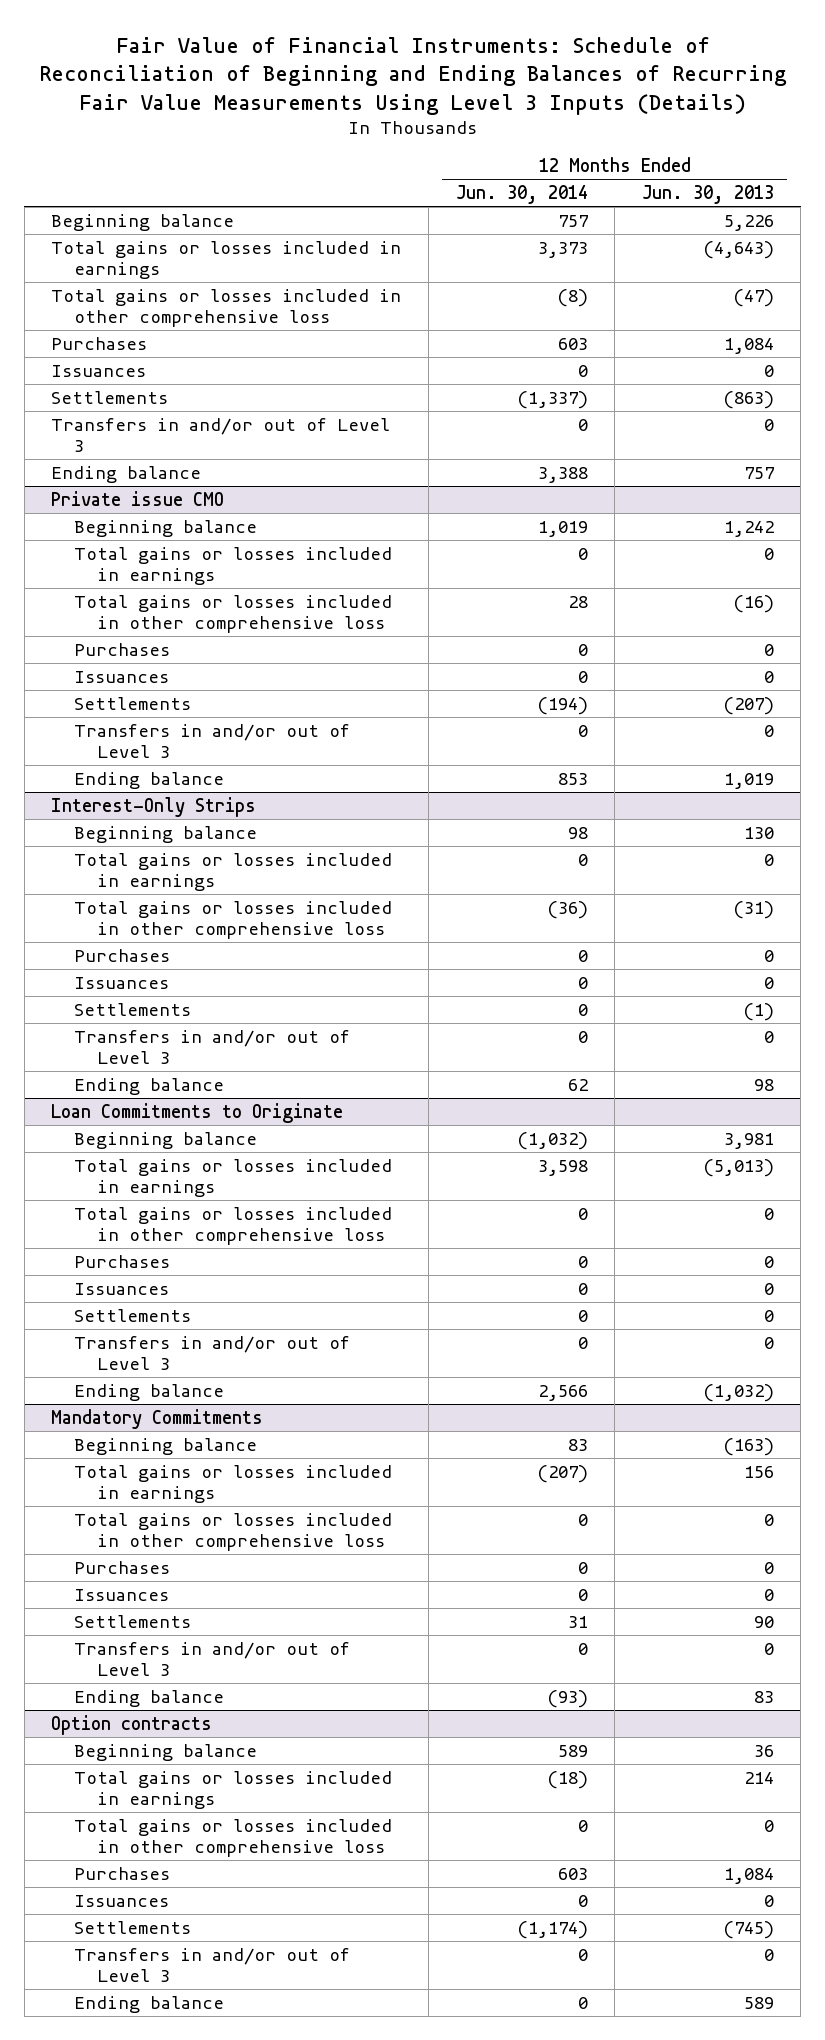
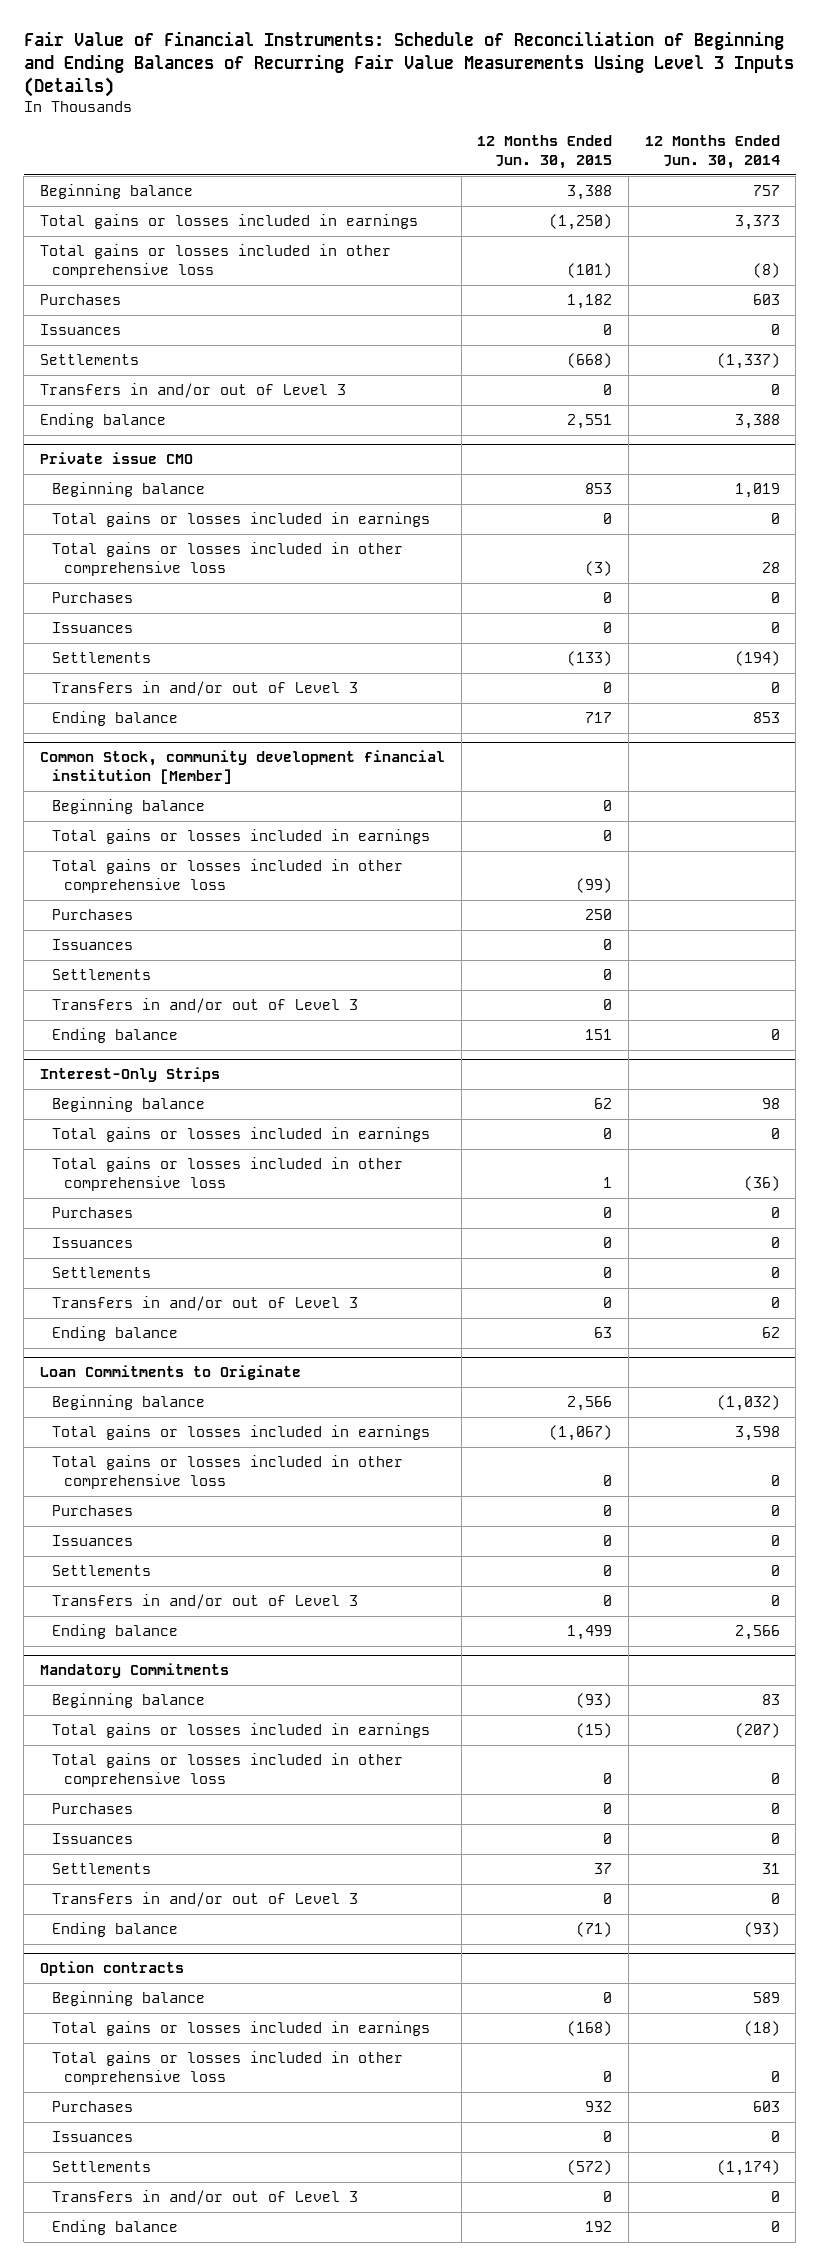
- | 12 Months Ended Jun. 30, 2014 | 12 Months Ended Jun. 30, 2013
+ | 12 Months Ended Jun. 30, 2015 | 12 Months Ended Jun. 30, 2014
+ Common Stock, community development financial institution [Member]
+ Beginning balance | 0 |
+ Total gains or losses included in earnings | 0 |
+ Total gains or losses included in other comprehensive loss | (99) |
+ Purchases | 250 |
+ Issuances | 0 |
+ Settlements | 0 |
+ Transfers in and/or out of Level 3 | 0 |
+ Ending balance | 151 | 0

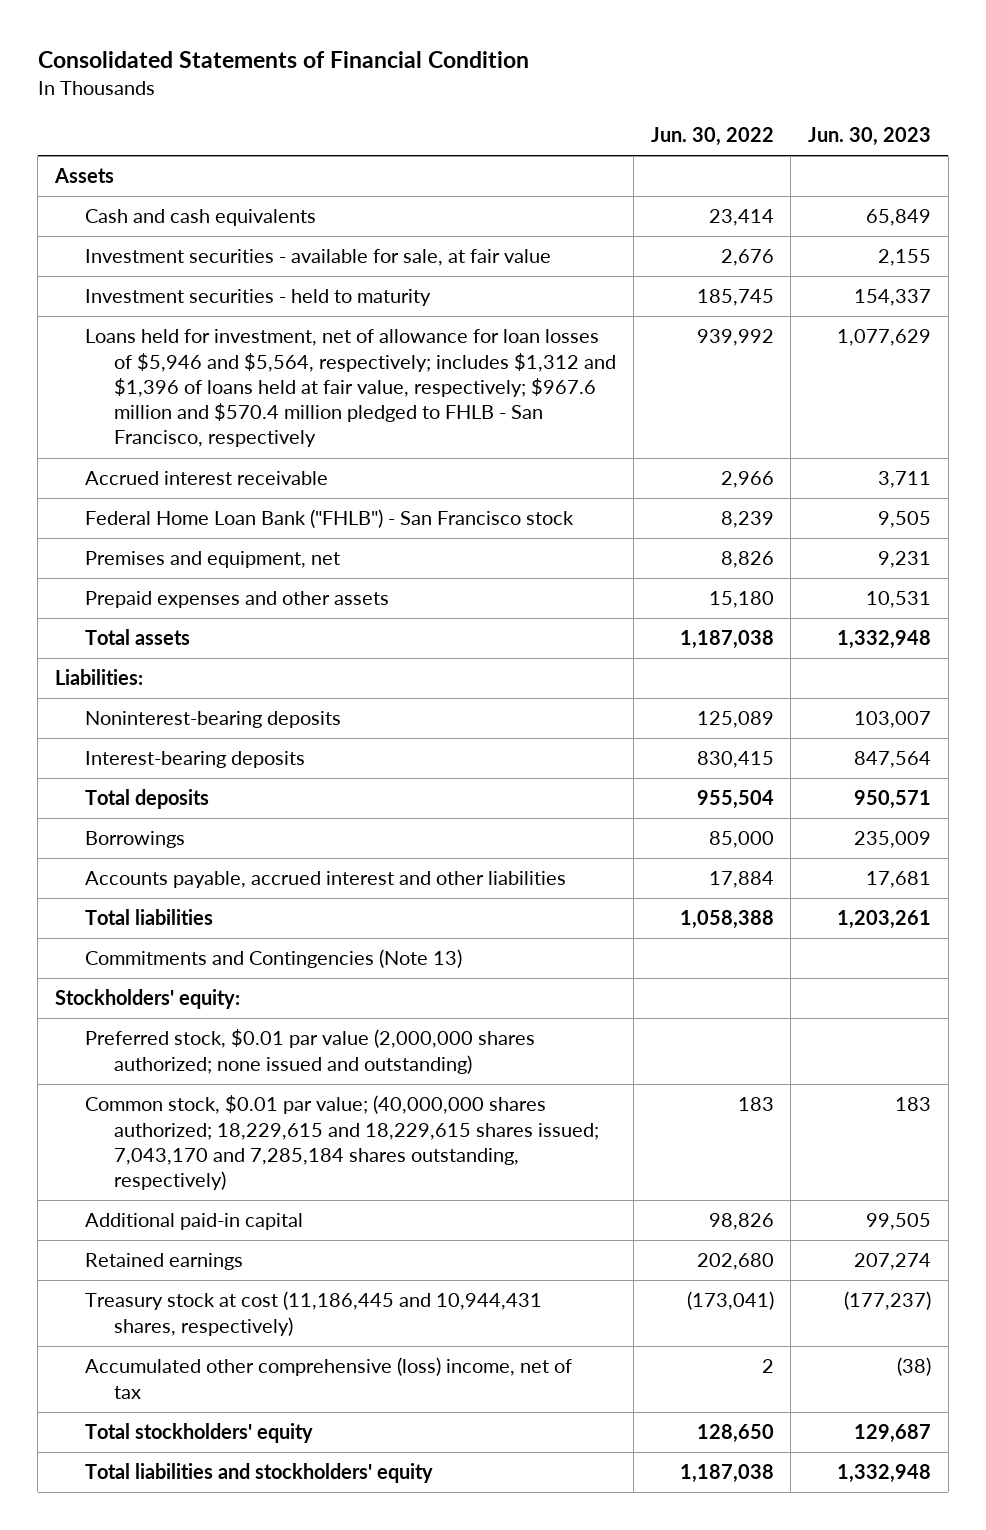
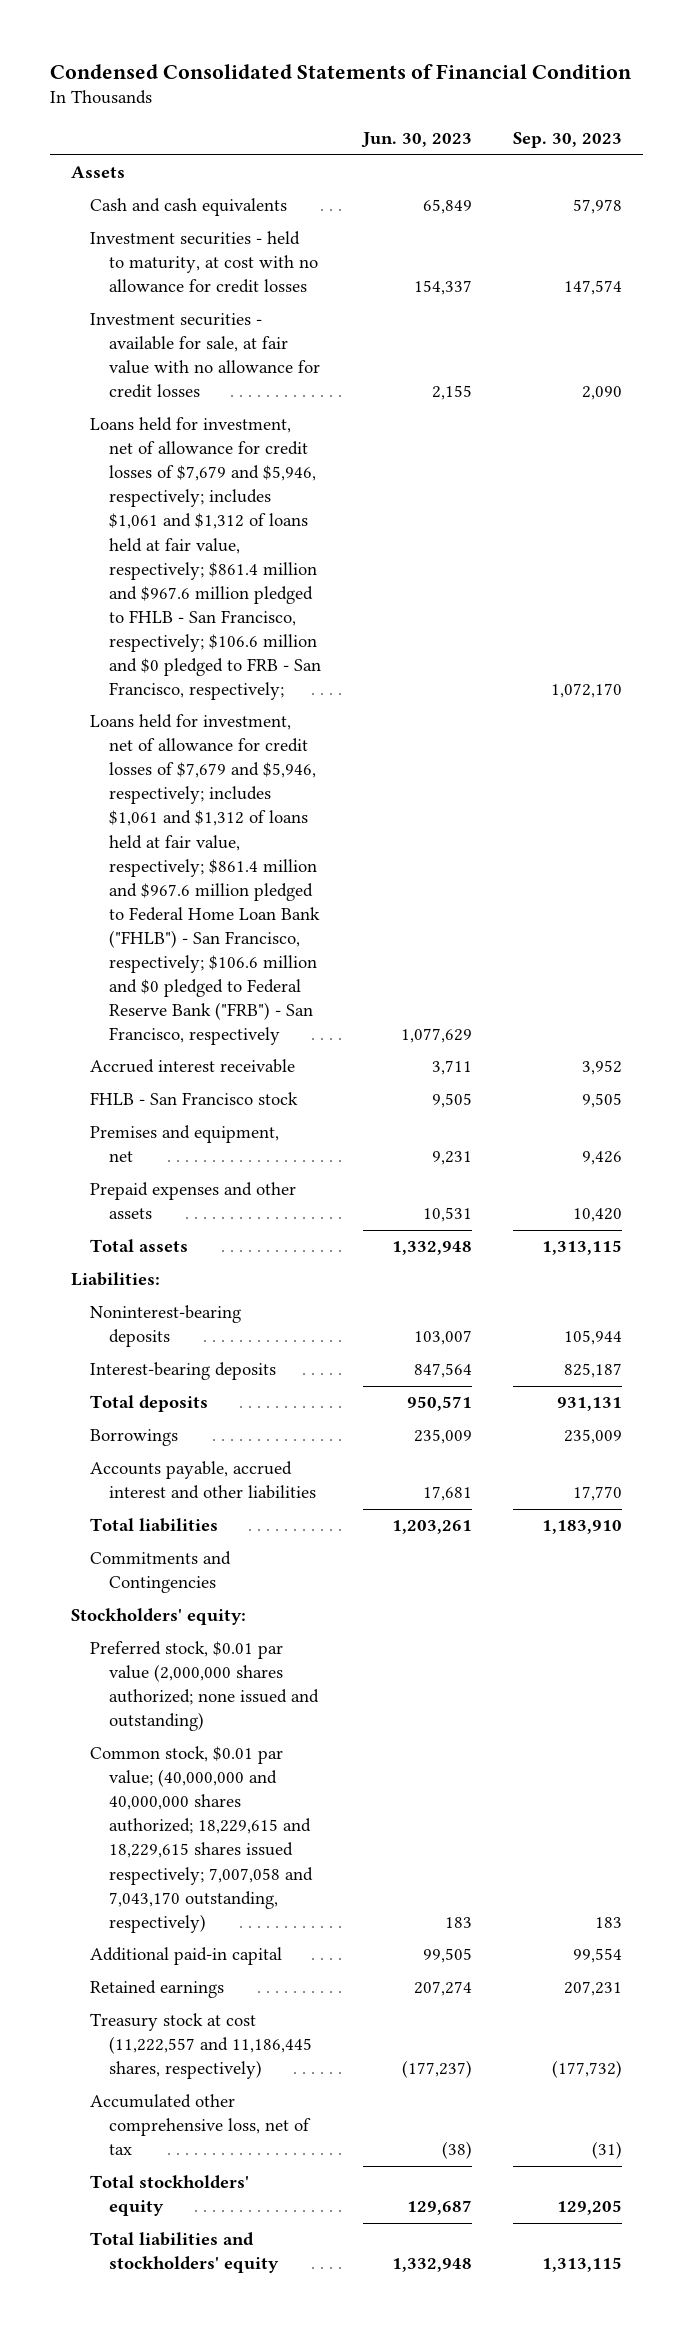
- Consolidated Statements of Financial Condition
+ Condensed Consolidated Statements of Financial Condition
- | Jun. 30, 2022 | Jun. 30, 2023
+ | Jun. 30, 2023 | Sep. 30, 2023
- Investment securities - available for sale, at fair value | 2,676 | 2,155
- Investment securities - held to maturity | 185,745 | 154,337
- Loans held for investment, net of allowance for loan losses of $5,946 and $5,564, respectively; includes $1,312 and $1,396 of loans held at fair value, respectively; $967.6 million and $570.4 million pledged to FHLB - San Francisco, respectively | 939,992 | 1,077,629
+ Investment securities - held to maturity, at cost with no allowance for credit losses | 154,337 | 147,574
+ Investment securities - available for sale, at fair value with no allowance for credit losses | 2,155 | 2,090
+ Loans held for investment, net of allowance for credit losses of $7,679 and $5,946, respectively; includes $1,061 and $1,312 of loans held at fair value, respectively; $861.4 million and $967.6 million pledged to FHLB - San Francisco, respectively; $106.6 million and $0 pledged to FRB - San Francisco, respectively; | | 1,072,170
+ Loans held for investment, net of allowance for credit losses of $7,679 and $5,946, respectively; includes $1,061 and $1,312 of loans held at fair value, respectively; $861.4 million and $967.6 million pledged to Federal Home Loan Bank ("FHLB") - San Francisco, respectively; $106.6 million and $0 pledged to Federal Reserve Bank ("FRB") - San Francisco, respectively | 1,077,629 |
- Federal Home Loan Bank ("FHLB") - San Francisco stock | 8,239 | 9,505
+ FHLB - San Francisco stock | 9,505 | 9,505
- Commitments and Contingencies (Note 13)
+ Commitments and Contingencies
- Common stock, $0.01 par value; (40,000,000 shares authorized; 18,229,615 and 18,229,615 shares issued; 7,043,170 and 7,285,184 shares outstanding, respectively) | 183 | 183
+ Common stock, $0.01 par value; (40,000,000 and 40,000,000 shares authorized; 18,229,615 and 18,229,615 shares issued respectively; 7,007,058 and 7,043,170 outstanding, respectively) | 183 | 183
- Treasury stock at cost (11,186,445 and 10,944,431 shares, respectively) | (173,041) | (177,237)
- Accumulated other comprehensive (loss) income, net of tax | 2 | (38)
+ Treasury stock at cost (11,222,557 and 11,186,445 shares, respectively) | (177,237) | (177,732)
+ Accumulated other comprehensive loss, net of tax | (38) | (31)

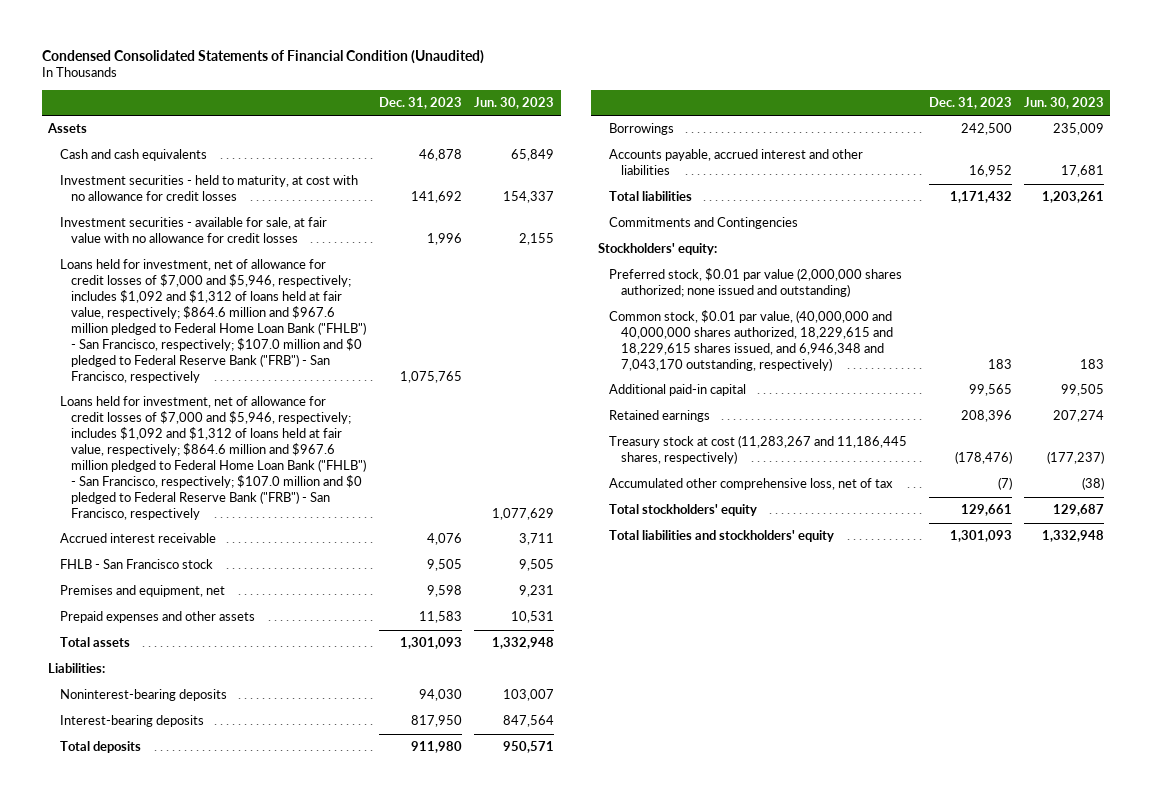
- Condensed Consolidated Statements of Financial Condition
+ Condensed Consolidated Statements of Financial Condition (Unaudited)
- | Jun. 30, 2023 | Sep. 30, 2023
+ | Dec. 31, 2023 | Jun. 30, 2023
- Loans held for investment, net of allowance for credit losses of $7,679 and $5,946, respectively; includes $1,061 and $1,312 of loans held at fair value, respectively; $861.4 million and $967.6 million pledged to FHLB - San Francisco, respectively; $106.6 million and $0 pledged to FRB - San Francisco, respectively; | | 1,072,170
- Loans held for investment, net of allowance for credit losses of $7,679 and $5,946, respectively; includes $1,061 and $1,312 of loans held at fair value, respectively; $861.4 million and $967.6 million pledged to Federal Home Loan Bank ("FHLB") - San Francisco, respectively; $106.6 million and $0 pledged to Federal Reserve Bank ("FRB") - San Francisco, respectively | 1,077,629 |
+ Loans held for investment, net of allowance for credit losses of $7,000 and $5,946, respectively; includes $1,092 and $1,312 of loans held at fair value, respectively; $864.6 million and $967.6 million pledged to Federal Home Loan Bank ("FHLB") - San Francisco, respectively; $107.0 million and $0 pledged to Federal Reserve Bank ("FRB") - San Francisco, respectively | 1,075,765 |
+ Loans held for investment, net of allowance for credit losses of $7,000 and $5,946, respectively; includes $1,092 and $1,312 of loans held at fair value, respectively; $864.6 million and $967.6 million pledged to Federal Home Loan Bank ("FHLB") - San Francisco, respectively; $107.0 million and $0 pledged to Federal Reserve Bank ("FRB") - San Francisco, respectively | | 1,077,629
- Common stock, $0.01 par value; (40,000,000 and 40,000,000 shares authorized; 18,229,615 and 18,229,615 shares issued respectively; 7,007,058 and 7,043,170 outstanding, respectively) | 183 | 183
+ Common stock, $0.01 par value, (40,000,000 and 40,000,000 shares authorized, 18,229,615 and 18,229,615 shares issued, and 6,946,348 and 7,043,170 outstanding, respectively) | 183 | 183
- Treasury stock at cost (11,222,557 and 11,186,445 shares, respectively) | (177,237) | (177,732)
+ Treasury stock at cost (11,283,267 and 11,186,445 shares, respectively) | (178,476) | (177,237)

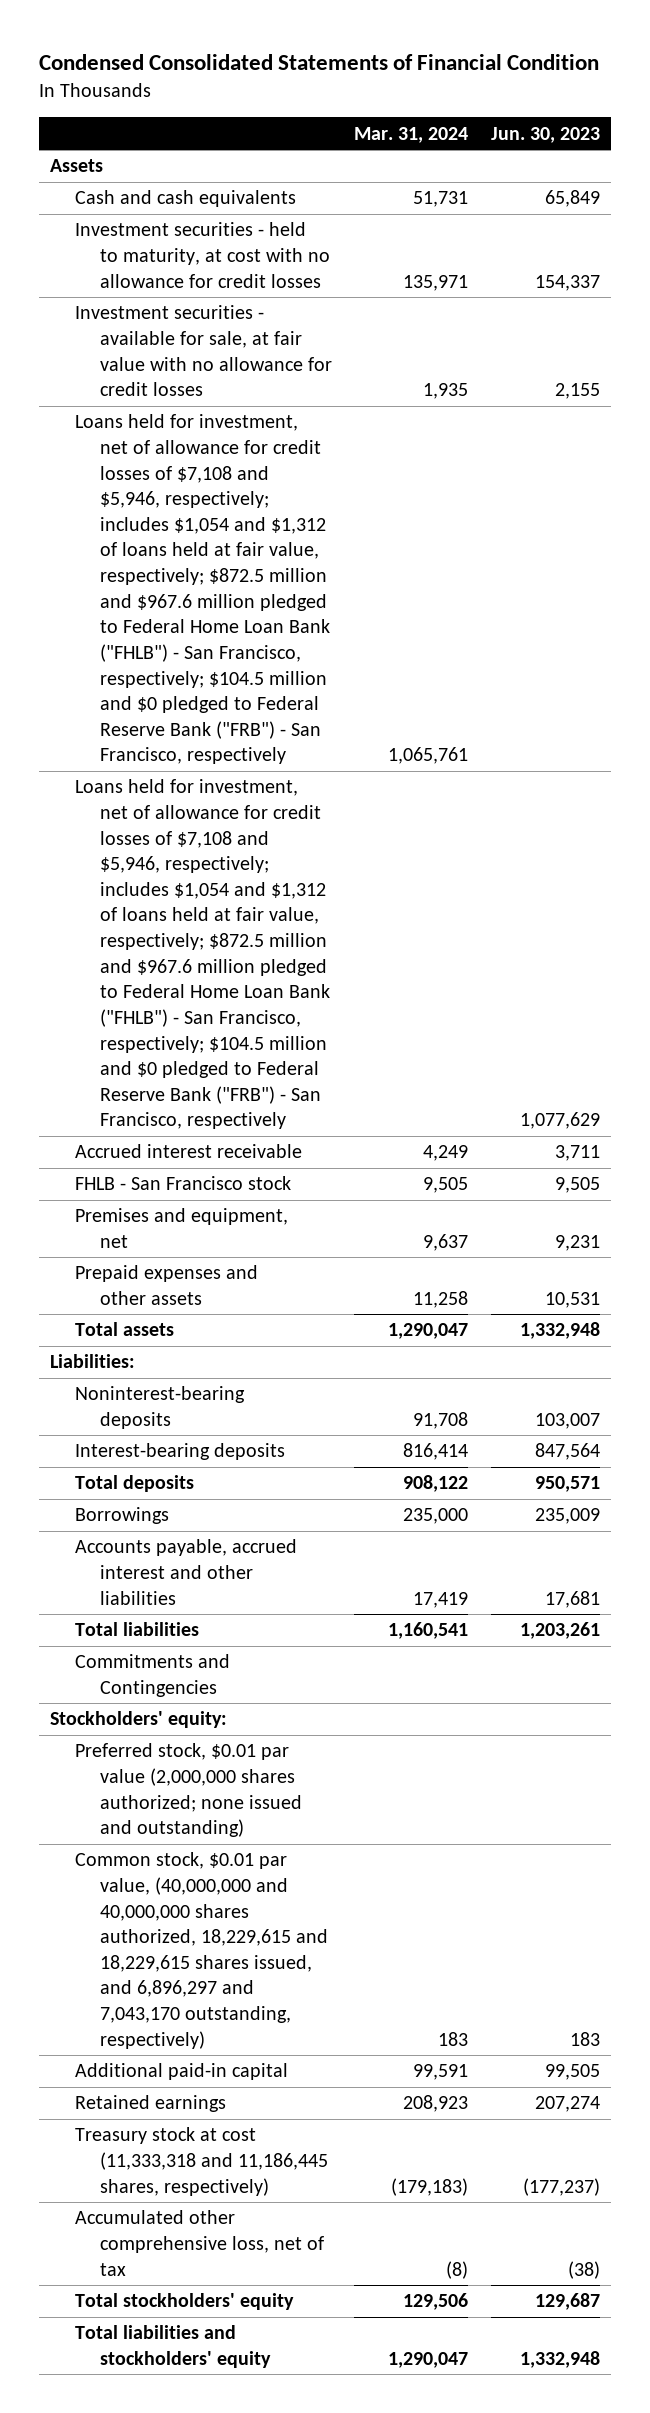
- Condensed Consolidated Statements of Financial Condition (Unaudited)
+ Condensed Consolidated Statements of Financial Condition
- | Dec. 31, 2023 | Jun. 30, 2023
+ | Mar. 31, 2024 | Jun. 30, 2023
- Loans held for investment, net of allowance for credit losses of $7,000 and $5,946, respectively; includes $1,092 and $1,312 of loans held at fair value, respectively; $864.6 million and $967.6 million pledged to Federal Home Loan Bank ("FHLB") - San Francisco, respectively; $107.0 million and $0 pledged to Federal Reserve Bank ("FRB") - San Francisco, respectively | 1,075,765 |
- Loans held for investment, net of allowance for credit losses of $7,000 and $5,946, respectively; includes $1,092 and $1,312 of loans held at fair value, respectively; $864.6 million and $967.6 million pledged to Federal Home Loan Bank ("FHLB") - San Francisco, respectively; $107.0 million and $0 pledged to Federal Reserve Bank ("FRB") - San Francisco, respectively | | 1,077,629
+ Loans held for investment, net of allowance for credit losses of $7,108 and $5,946, respectively; includes $1,054 and $1,312 of loans held at fair value, respectively; $872.5 million and $967.6 million pledged to Federal Home Loan Bank ("FHLB") - San Francisco, respectively; $104.5 million and $0 pledged to Federal Reserve Bank ("FRB") - San Francisco, respectively | 1,065,761 |
+ Loans held for investment, net of allowance for credit losses of $7,108 and $5,946, respectively; includes $1,054 and $1,312 of loans held at fair value, respectively; $872.5 million and $967.6 million pledged to Federal Home Loan Bank ("FHLB") - San Francisco, respectively; $104.5 million and $0 pledged to Federal Reserve Bank ("FRB") - San Francisco, respectively | | 1,077,629
- Common stock, $0.01 par value, (40,000,000 and 40,000,000 shares authorized, 18,229,615 and 18,229,615 shares issued, and 6,946,348 and 7,043,170 outstanding, respectively) | 183 | 183
+ Common stock, $0.01 par value, (40,000,000 and 40,000,000 shares authorized, 18,229,615 and 18,229,615 shares issued, and 6,896,297 and 7,043,170 outstanding, respectively) | 183 | 183
- Treasury stock at cost (11,283,267 and 11,186,445 shares, respectively) | (178,476) | (177,237)
+ Treasury stock at cost (11,333,318 and 11,186,445 shares, respectively) | (179,183) | (177,237)

